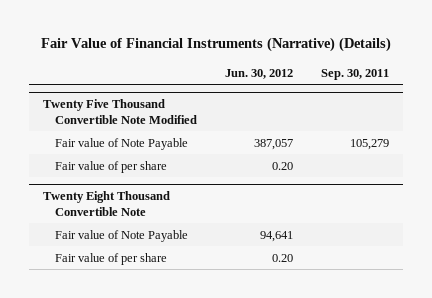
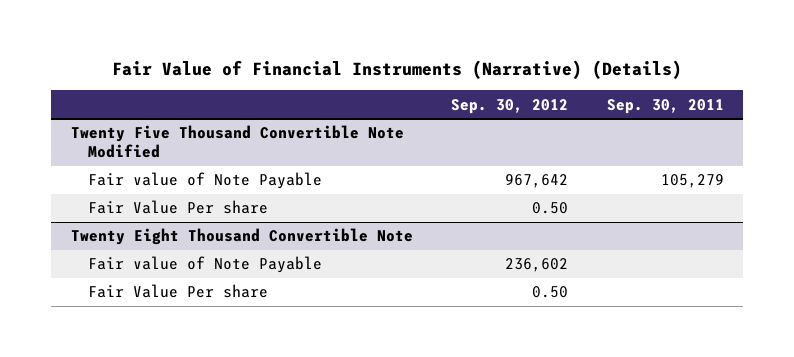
- | Jun. 30, 2012 | Sep. 30, 2011
+ | Sep. 30, 2012 | Sep. 30, 2011
@ Twenty Five Thousand Convertible Note Modified
- Fair value of per share | 0.20 |
+ Fair Value Per share | 0.50 |
@ Twenty Eight Thousand Convertible Note
- Fair value of per share | 0.20 |
+ Fair Value Per share | 0.50 |

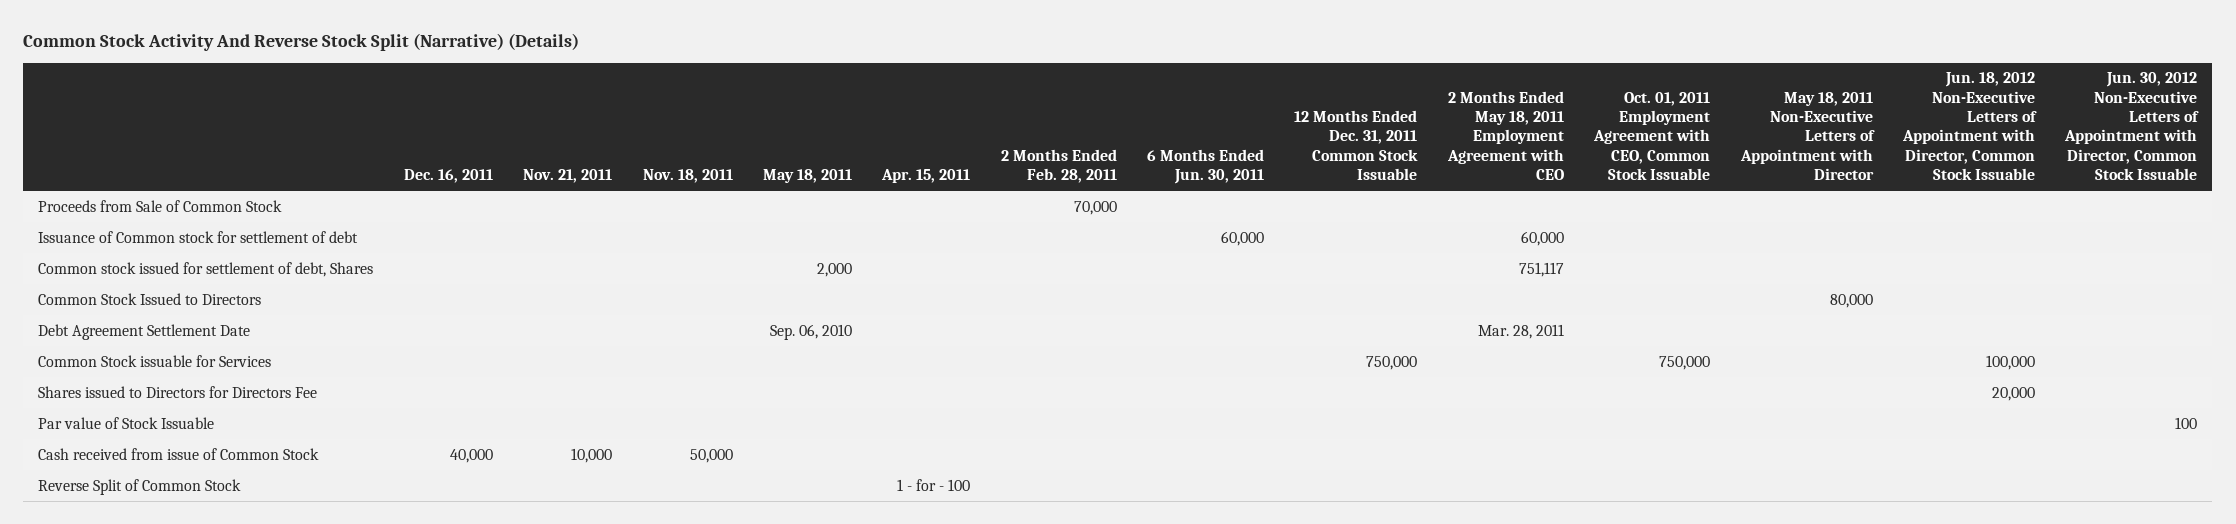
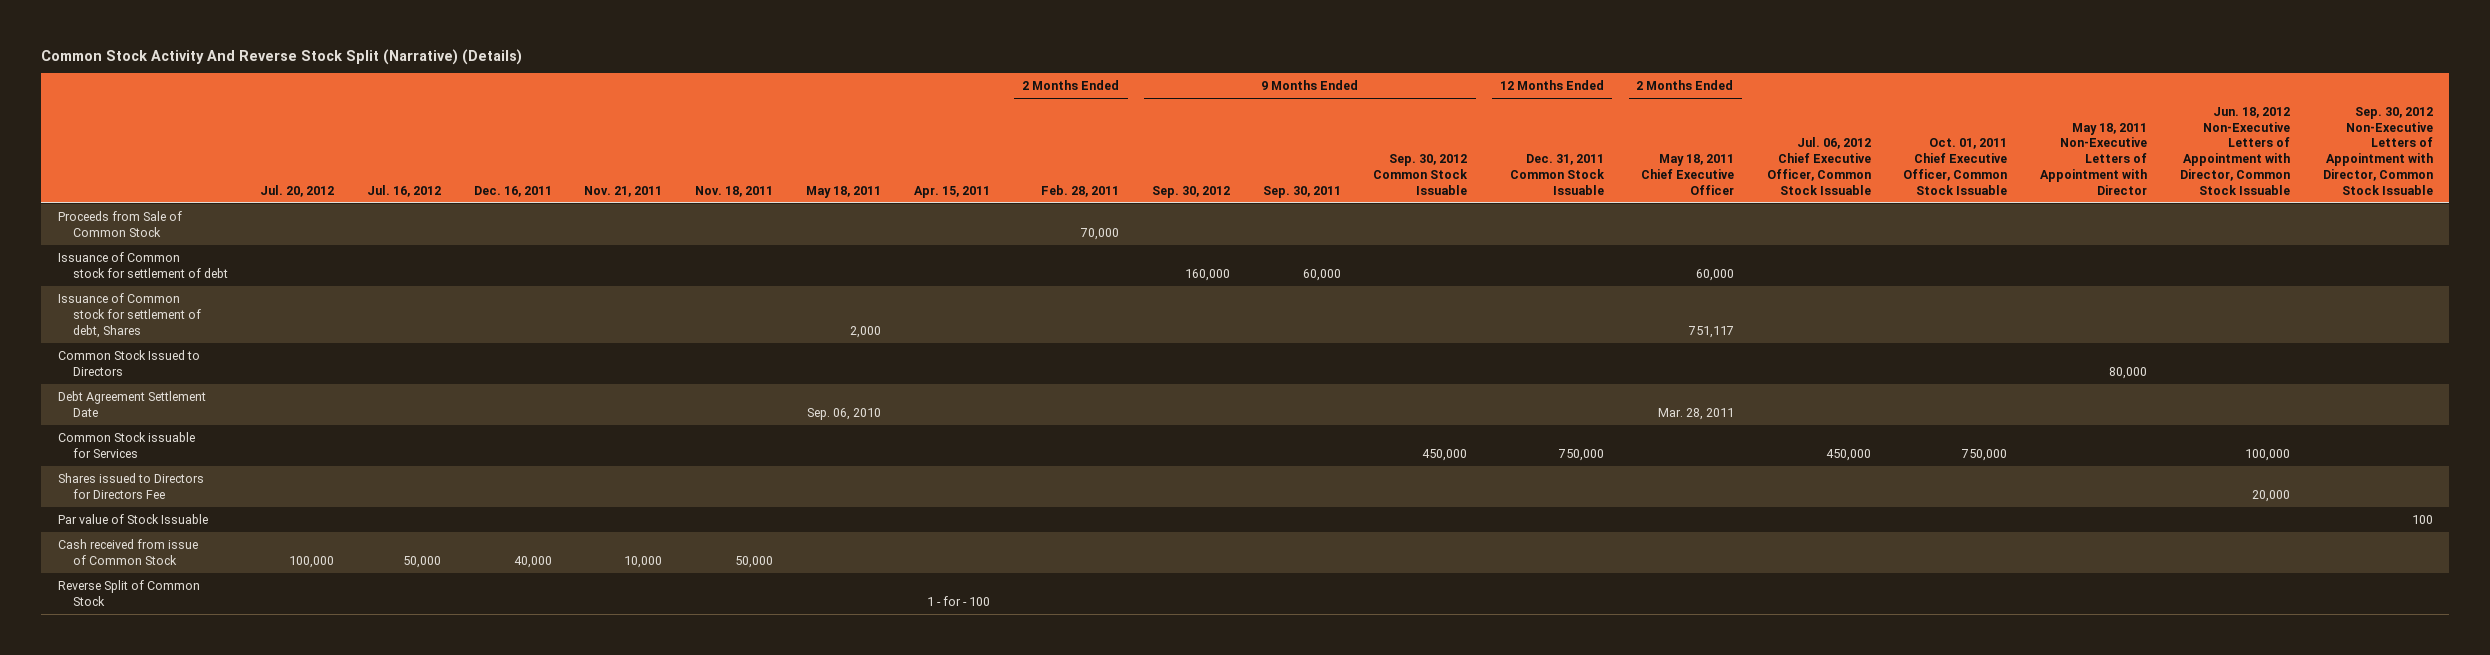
- | Dec. 16, 2011 | Nov. 21, 2011 | Nov. 18, 2011 | May 18, 2011 | Apr. 15, 2011 | 2 Months Ended Feb. 28, 2011 | 6 Months Ended Jun. 30, 2011 | 12 Months Ended Dec. 31, 2011 Common Stock Issuable | 2 Months Ended May 18, 2011 Employment Agreement with CEO | Oct. 01, 2011 Employment Agreement with CEO, Common Stock Issuable | May 18, 2011 Non-Executive Letters of Appointment with Director | Jun. 18, 2012 Non-Executive Letters of Appointment with Director, Common Stock Issuable | Jun. 30, 2012 Non-Executive Letters of Appointment with Director, Common Stock Issuable
+ | Jul. 20, 2012 | Jul. 16, 2012 | Dec. 16, 2011 | Nov. 21, 2011 | Nov. 18, 2011 | May 18, 2011 | Apr. 15, 2011 | 2 Months Ended Feb. 28, 2011 | 9 Months Ended Sep. 30, 2012 | 9 Months Ended Sep. 30, 2011 | 9 Months Ended Sep. 30, 2012 Common Stock Issuable | 12 Months Ended Dec. 31, 2011 Common Stock Issuable | 2 Months Ended May 18, 2011 Chief Executive Officer | Jul. 06, 2012 Chief Executive Officer, Common Stock Issuable | Oct. 01, 2011 Chief Executive Officer, Common Stock Issuable | May 18, 2011 Non-Executive Letters of Appointment with Director | Jun. 18, 2012 Non-Executive Letters of Appointment with Director, Common Stock Issuable | Sep. 30, 2012 Non-Executive Letters of Appointment with Director, Common Stock Issuable
- Common stock issued for settlement of debt, Shares | | | | 2,000 | | | | | 751,117 | | | |
+ Issuance of Common stock for settlement of debt, Shares | | | | | | 2,000 | | | | | | | 751,117 | | | | |

